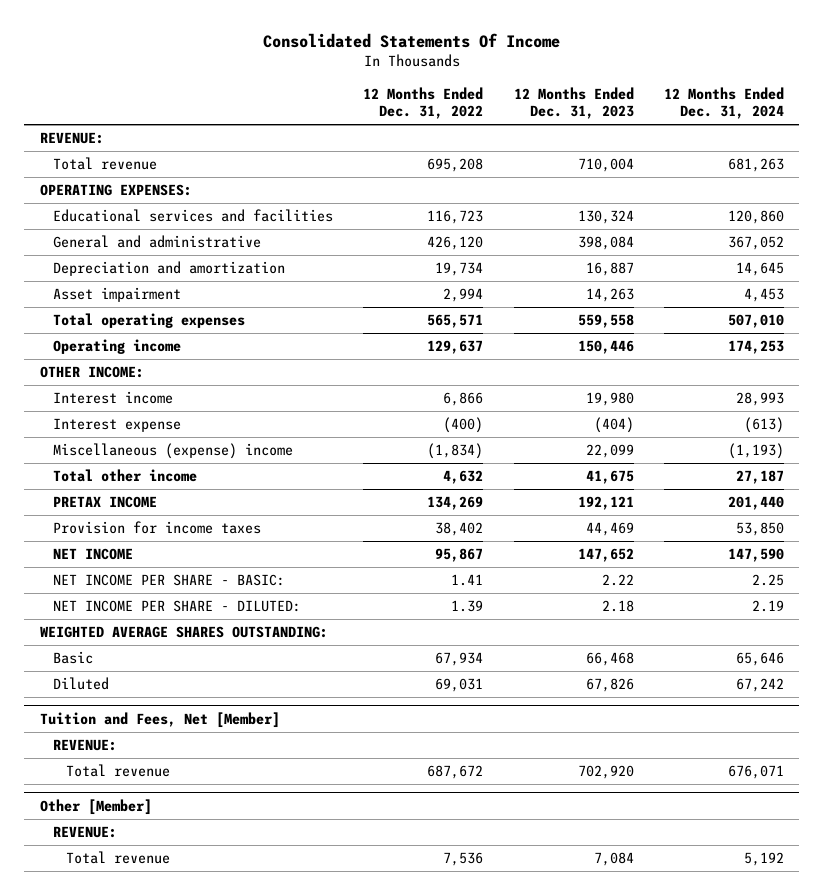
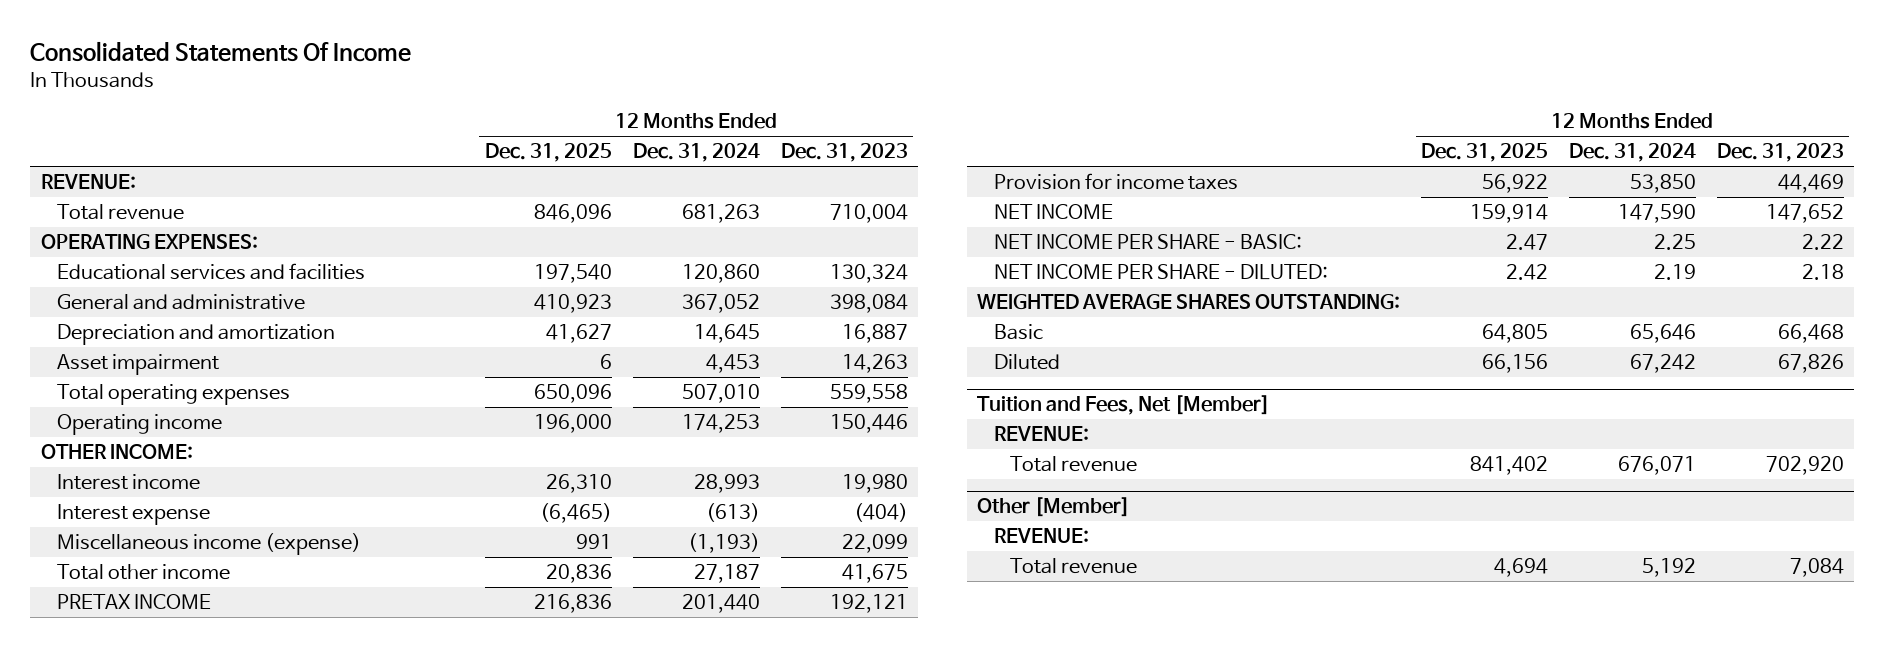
- | 12 Months Ended Dec. 31, 2022 | 12 Months Ended Dec. 31, 2023 | 12 Months Ended Dec. 31, 2024
+ | 12 Months Ended Dec. 31, 2025 | 12 Months Ended Dec. 31, 2024 | 12 Months Ended Dec. 31, 2023
- Miscellaneous (expense) income | (1,834) | 22,099 | (1,193)
+ Miscellaneous income (expense) | 991 | (1,193) | 22,099

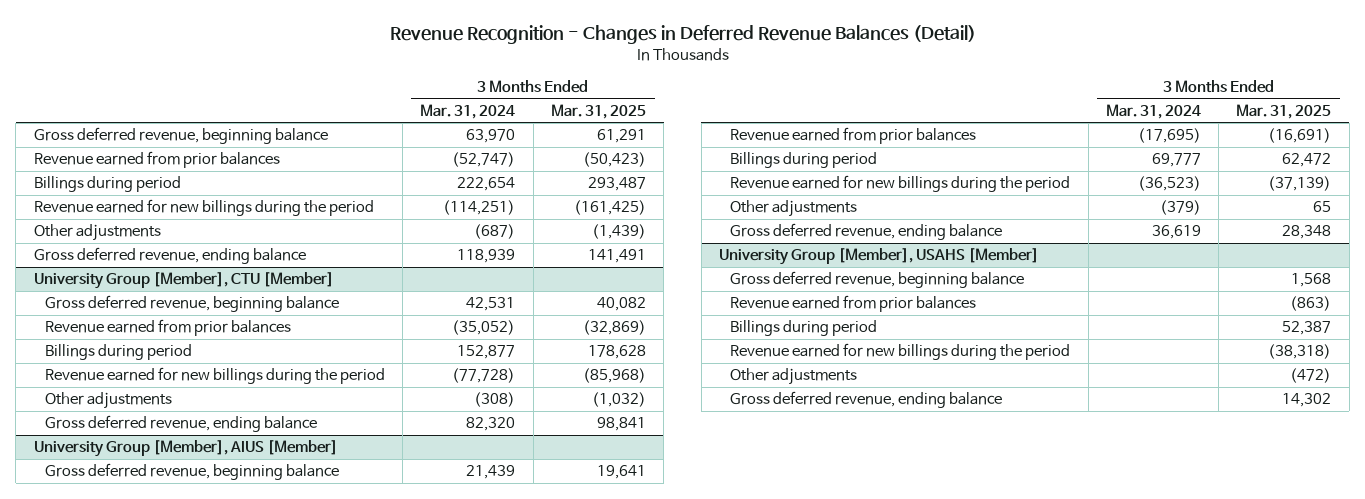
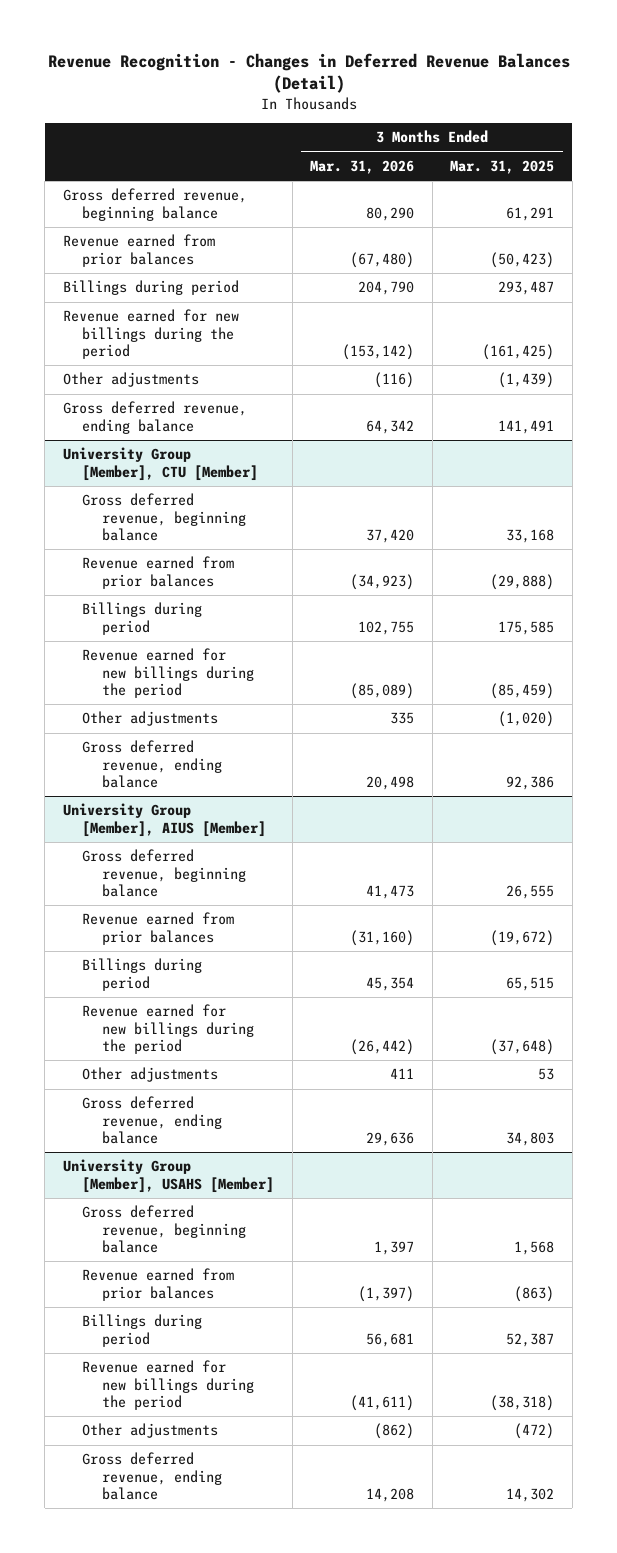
- | 3 Months Ended Mar. 31, 2024 | 3 Months Ended Mar. 31, 2025
+ | 3 Months Ended Mar. 31, 2026 | 3 Months Ended Mar. 31, 2025
@ University Group [Member], CTU [Member]
- Gross deferred revenue, beginning balance | 42,531 | 40,082
- Revenue earned from prior balances | (35,052) | (32,869)
- Billings during period | 152,877 | 178,628
- Revenue earned for new billings during the period | (77,728) | (85,968)
- Other adjustments | (308) | (1,032)
- Gross deferred revenue, ending balance | 82,320 | 98,841
+ Gross deferred revenue, beginning balance | 37,420 | 33,168
+ Revenue earned from prior balances | (34,923) | (29,888)
+ Billings during period | 102,755 | 175,585
+ Revenue earned for new billings during the period | (85,089) | (85,459)
+ Other adjustments | 335 | (1,020)
+ Gross deferred revenue, ending balance | 20,498 | 92,386
@ University Group [Member], AIUS [Member]
- Gross deferred revenue, beginning balance | 21,439 | 19,641
- Revenue earned from prior balances | (17,695) | (16,691)
- Billings during period | 69,777 | 62,472
- Revenue earned for new billings during the period | (36,523) | (37,139)
- Other adjustments | (379) | 65
- Gross deferred revenue, ending balance | 36,619 | 28,348
+ Gross deferred revenue, beginning balance | 41,473 | 26,555
+ Revenue earned from prior balances | (31,160) | (19,672)
+ Billings during period | 45,354 | 65,515
+ Revenue earned for new billings during the period | (26,442) | (37,648)
+ Other adjustments | 411 | 53
+ Gross deferred revenue, ending balance | 29,636 | 34,803

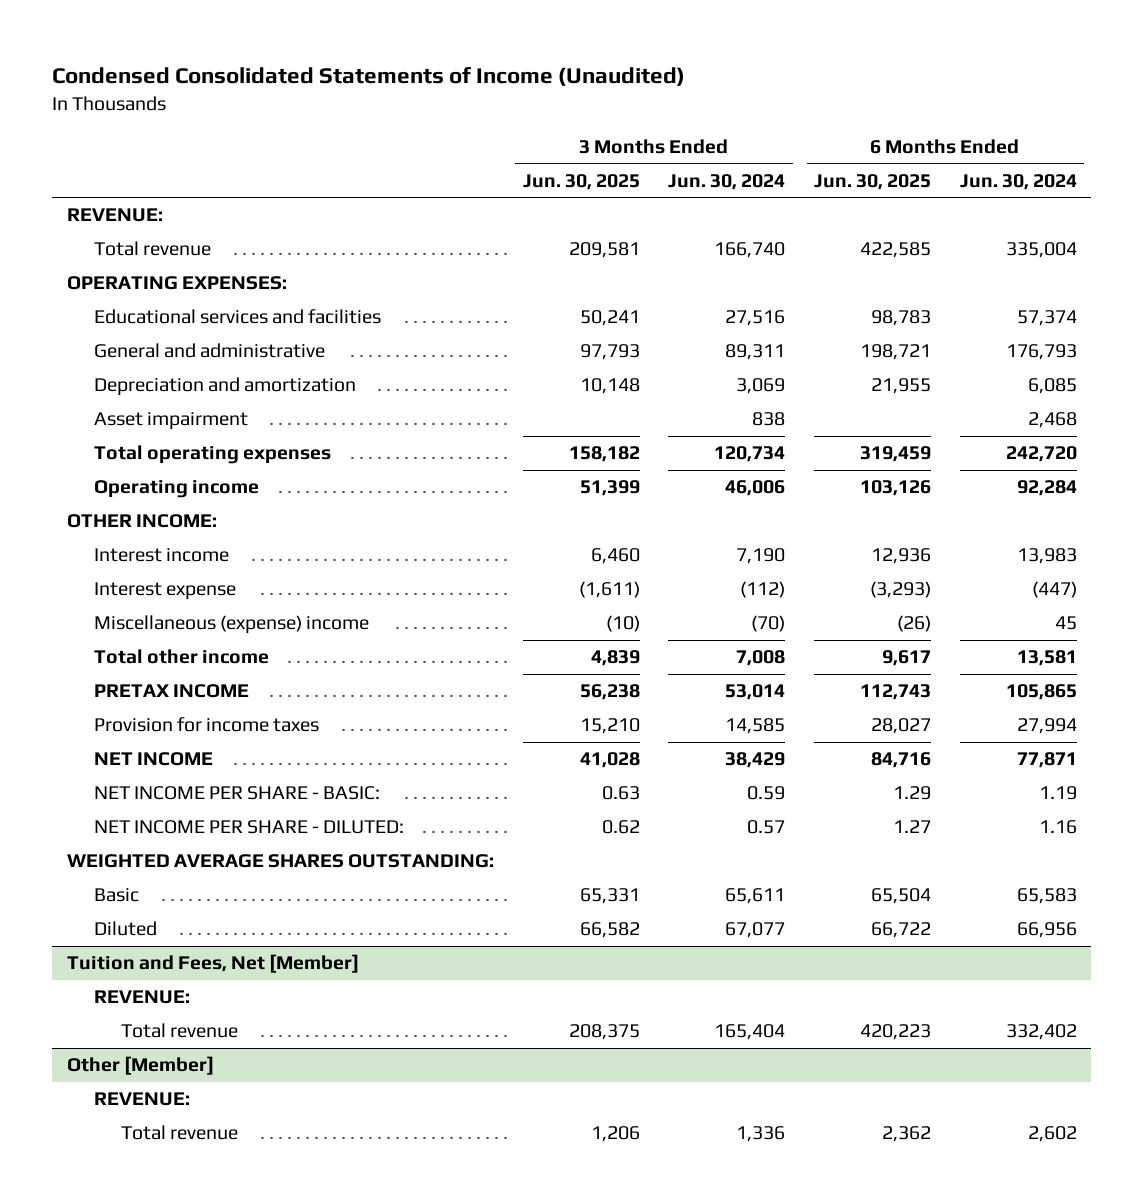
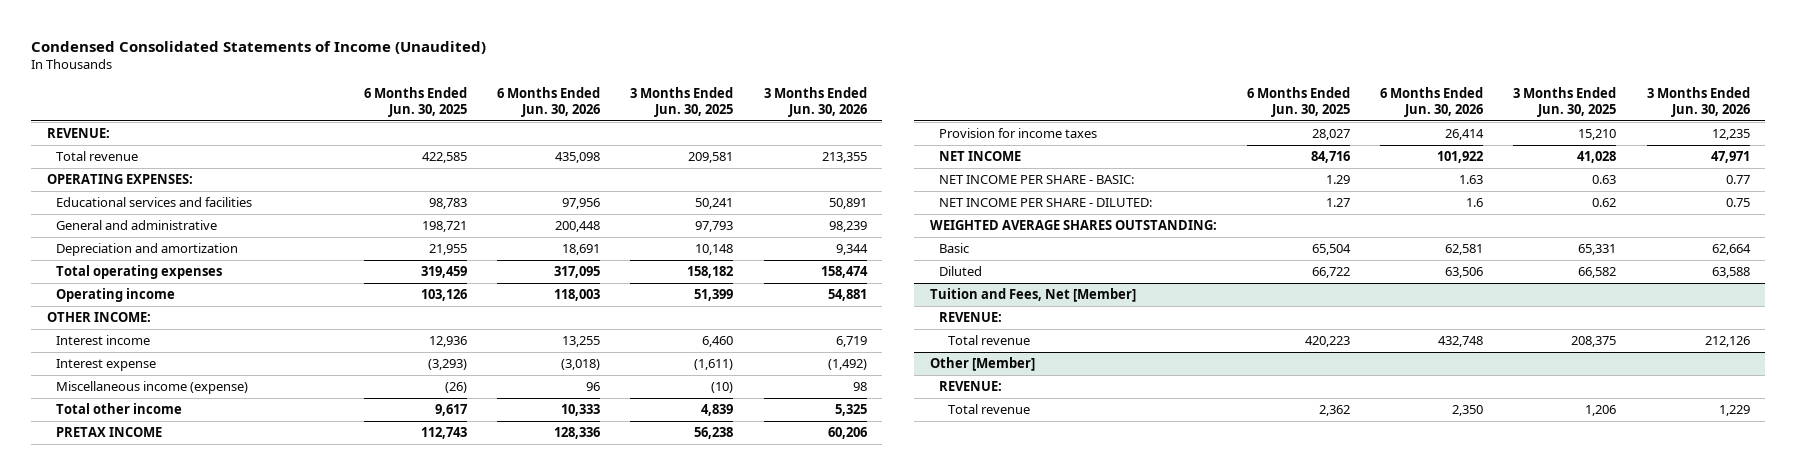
- | 3 Months Ended Jun. 30, 2025 | 3 Months Ended Jun. 30, 2024 | 6 Months Ended Jun. 30, 2025 | 6 Months Ended Jun. 30, 2024
+ | 6 Months Ended Jun. 30, 2025 | 6 Months Ended Jun. 30, 2026 | 3 Months Ended Jun. 30, 2025 | 3 Months Ended Jun. 30, 2026
- Asset impairment | | 838 | | 2,468
- Miscellaneous (expense) income | (10) | (70) | (26) | 45
+ Miscellaneous income (expense) | (26) | 96 | (10) | 98

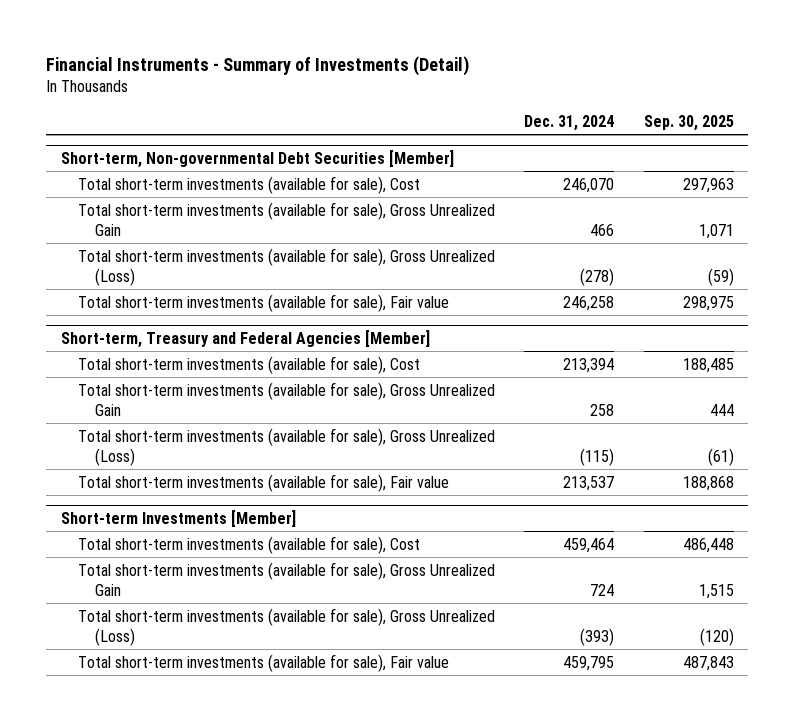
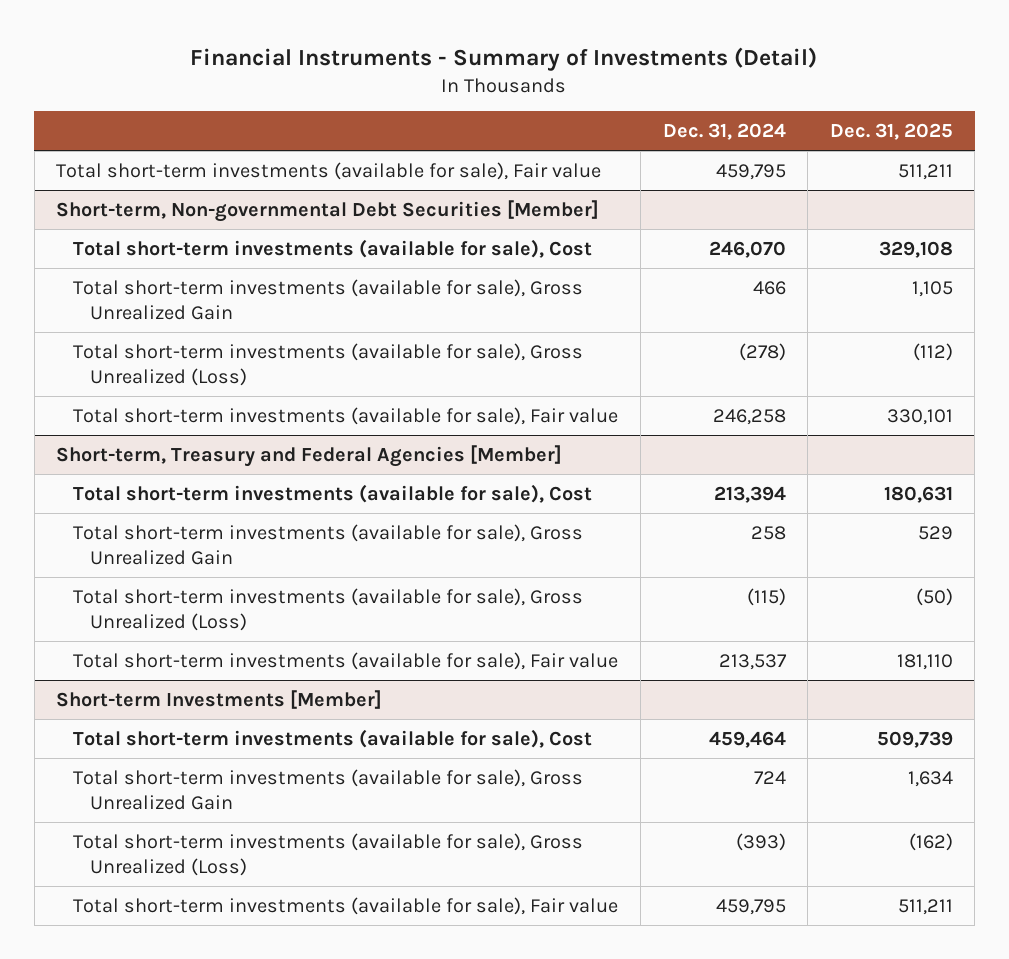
- | Dec. 31, 2024 | Sep. 30, 2025
+ | Dec. 31, 2024 | Dec. 31, 2025
+ Total short-term investments (available for sale), Fair value | 459,795 | 511,211

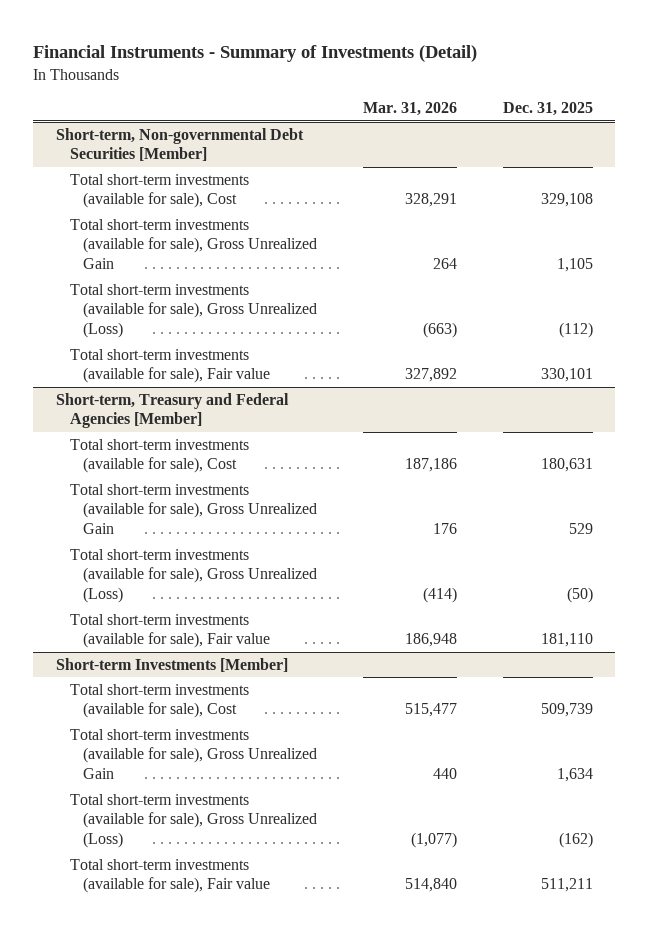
- | Dec. 31, 2024 | Dec. 31, 2025
+ | Mar. 31, 2026 | Dec. 31, 2025
- Total short-term investments (available for sale), Fair value | 459,795 | 511,211

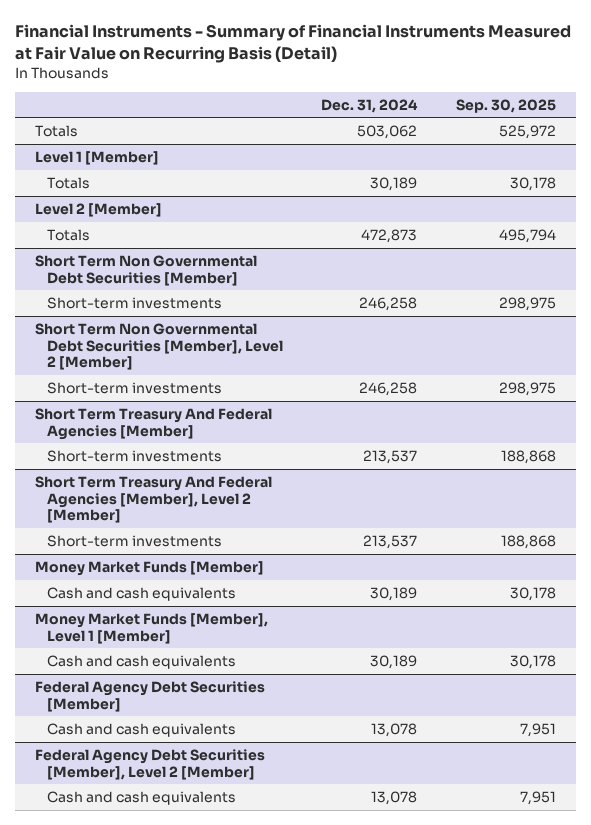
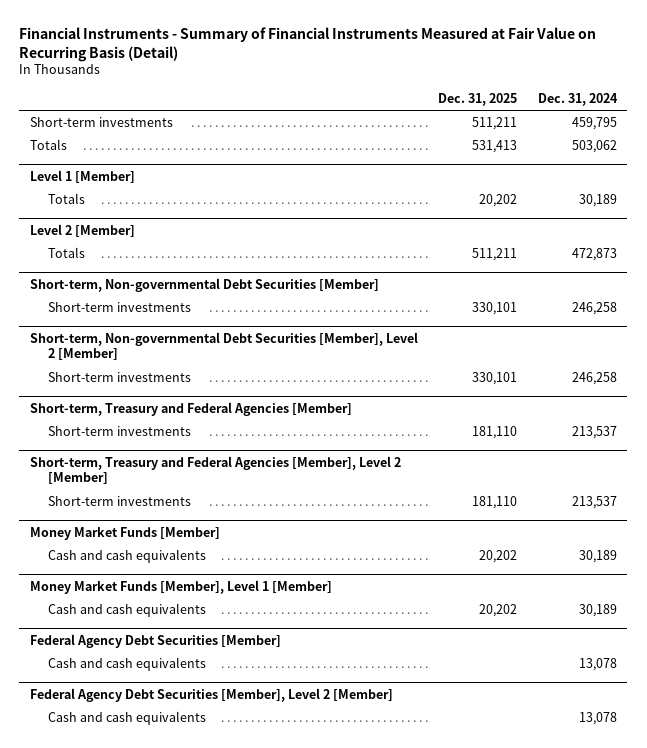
- | Dec. 31, 2024 | Sep. 30, 2025
+ | Dec. 31, 2025 | Dec. 31, 2024
+ Short-term investments | 511,211 | 459,795
- Short Term Non Governmental Debt Securities [Member]
+ Short-term, Non-governmental Debt Securities [Member]
- Short Term Non Governmental Debt Securities [Member], Level 2 [Member]
+ Short-term, Non-governmental Debt Securities [Member], Level 2 [Member]
- Short Term Treasury And Federal Agencies [Member]
+ Short-term, Treasury and Federal Agencies [Member]
- Short Term Treasury And Federal Agencies [Member], Level 2 [Member]
+ Short-term, Treasury and Federal Agencies [Member], Level 2 [Member]

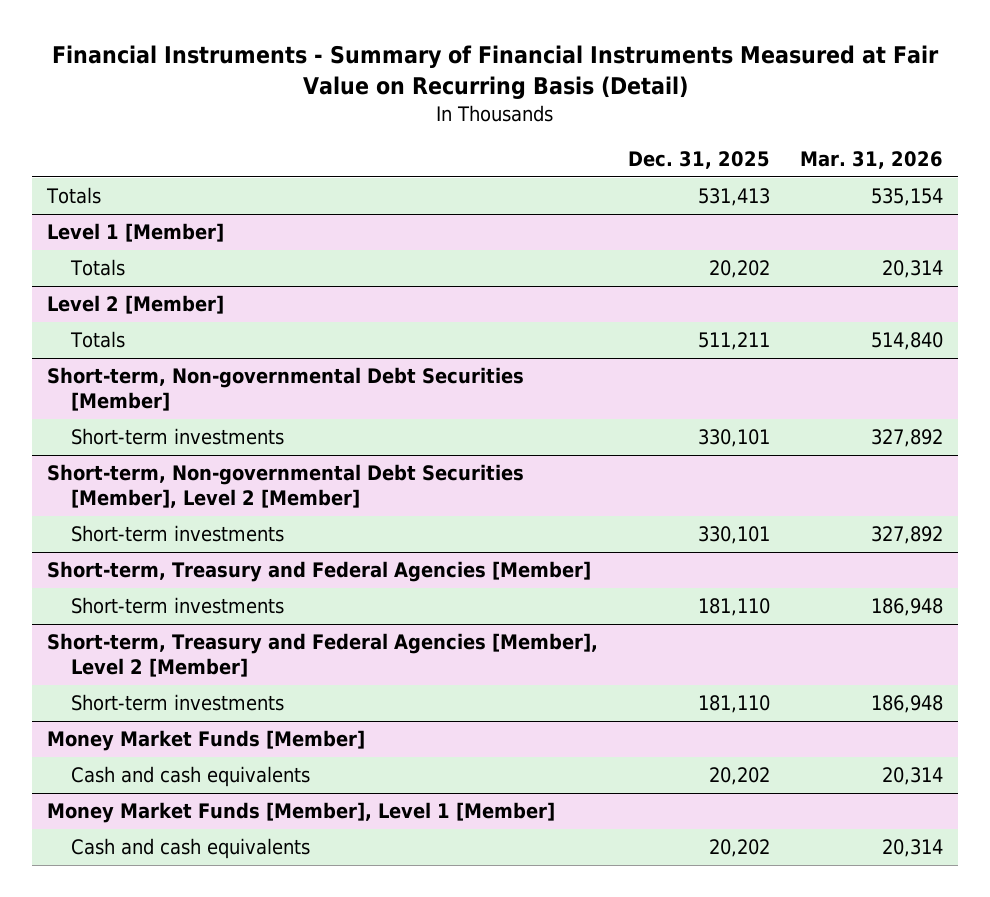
- | Dec. 31, 2025 | Dec. 31, 2024
+ | Dec. 31, 2025 | Mar. 31, 2026
- Short-term investments | 511,211 | 459,795
- Federal Agency Debt Securities [Member]
- Cash and cash equivalents | | 13,078
- Federal Agency Debt Securities [Member], Level 2 [Member]
- Cash and cash equivalents | | 13,078

